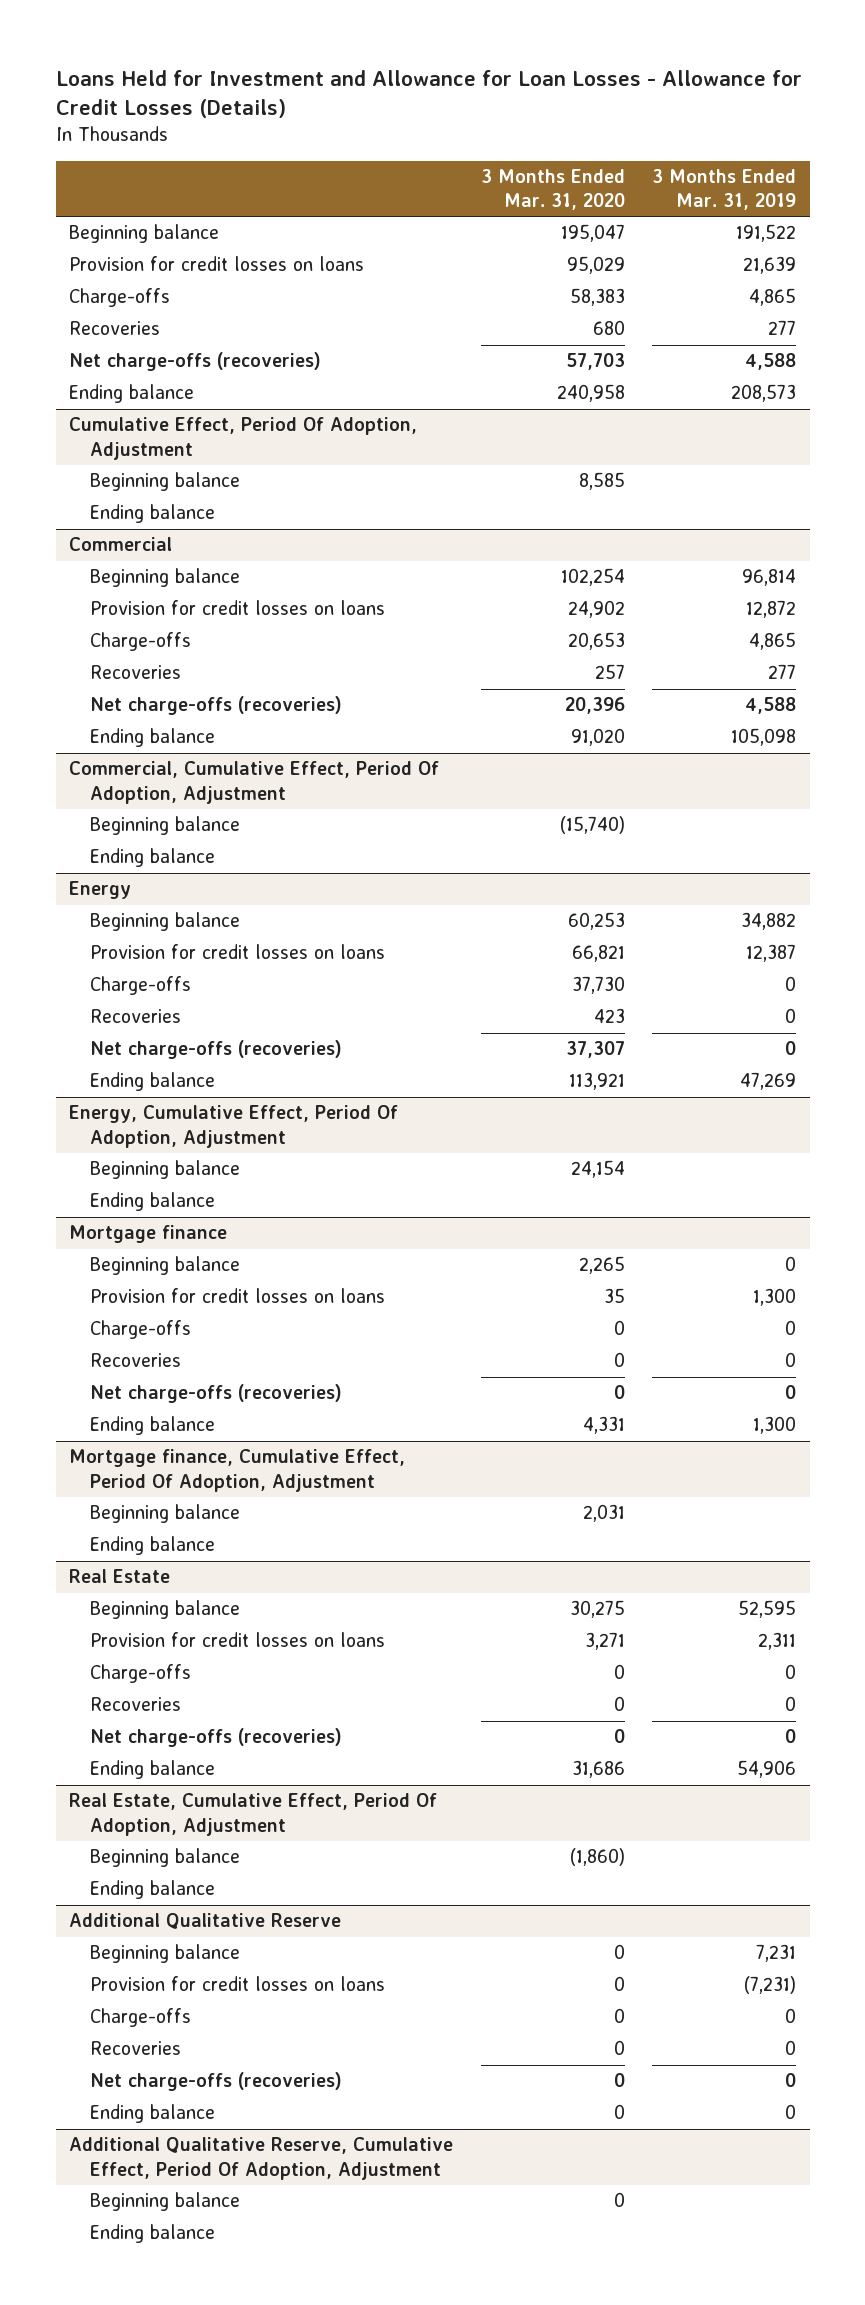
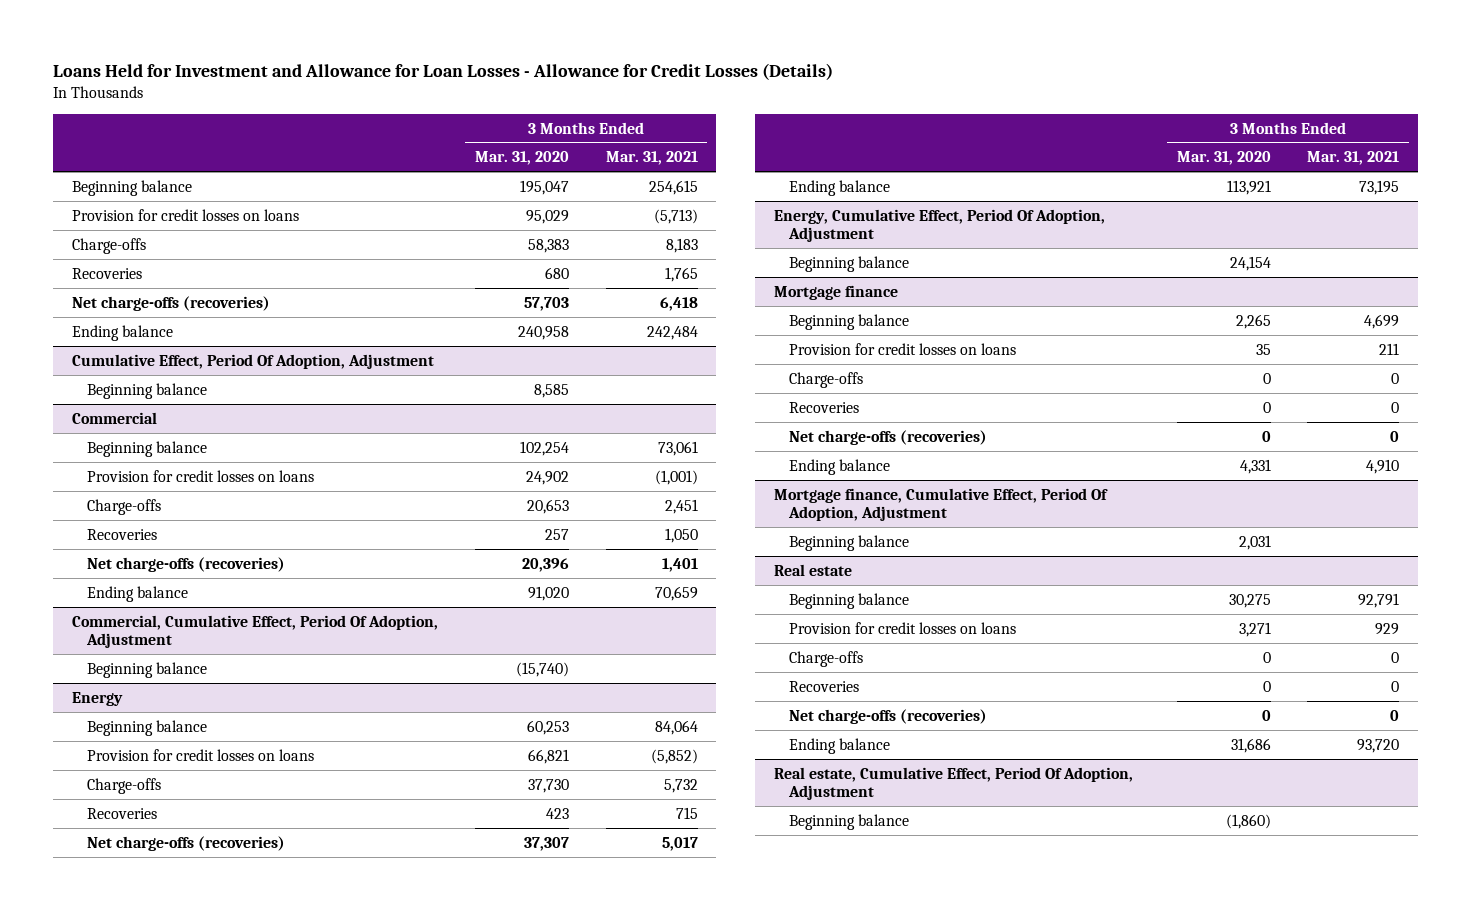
- | 3 Months Ended Mar. 31, 2020 | 3 Months Ended Mar. 31, 2019
+ | 3 Months Ended Mar. 31, 2020 | 3 Months Ended Mar. 31, 2021
@ Cumulative Effect, Period Of Adoption, Adjustment
- Ending balance
@ Commercial, Cumulative Effect, Period Of Adoption, Adjustment
- Ending balance
@ Energy, Cumulative Effect, Period Of Adoption, Adjustment
- Ending balance
@ Mortgage finance, Cumulative Effect, Period Of Adoption, Adjustment
- Ending balance
- Real Estate
+ Real estate
- Real Estate, Cumulative Effect, Period Of Adoption, Adjustment
+ Real estate, Cumulative Effect, Period Of Adoption, Adjustment
- Ending balance
- Additional Qualitative Reserve
- Beginning balance | 0 | 7,231
- Provision for credit losses on loans | 0 | (7,231)
- Charge-offs | 0 | 0
- Recoveries | 0 | 0
- Net charge-offs (recoveries) | 0 | 0
- Ending balance | 0 | 0
- Additional Qualitative Reserve, Cumulative Effect, Period Of Adoption, Adjustment
- Beginning balance | 0 |
- Ending balance

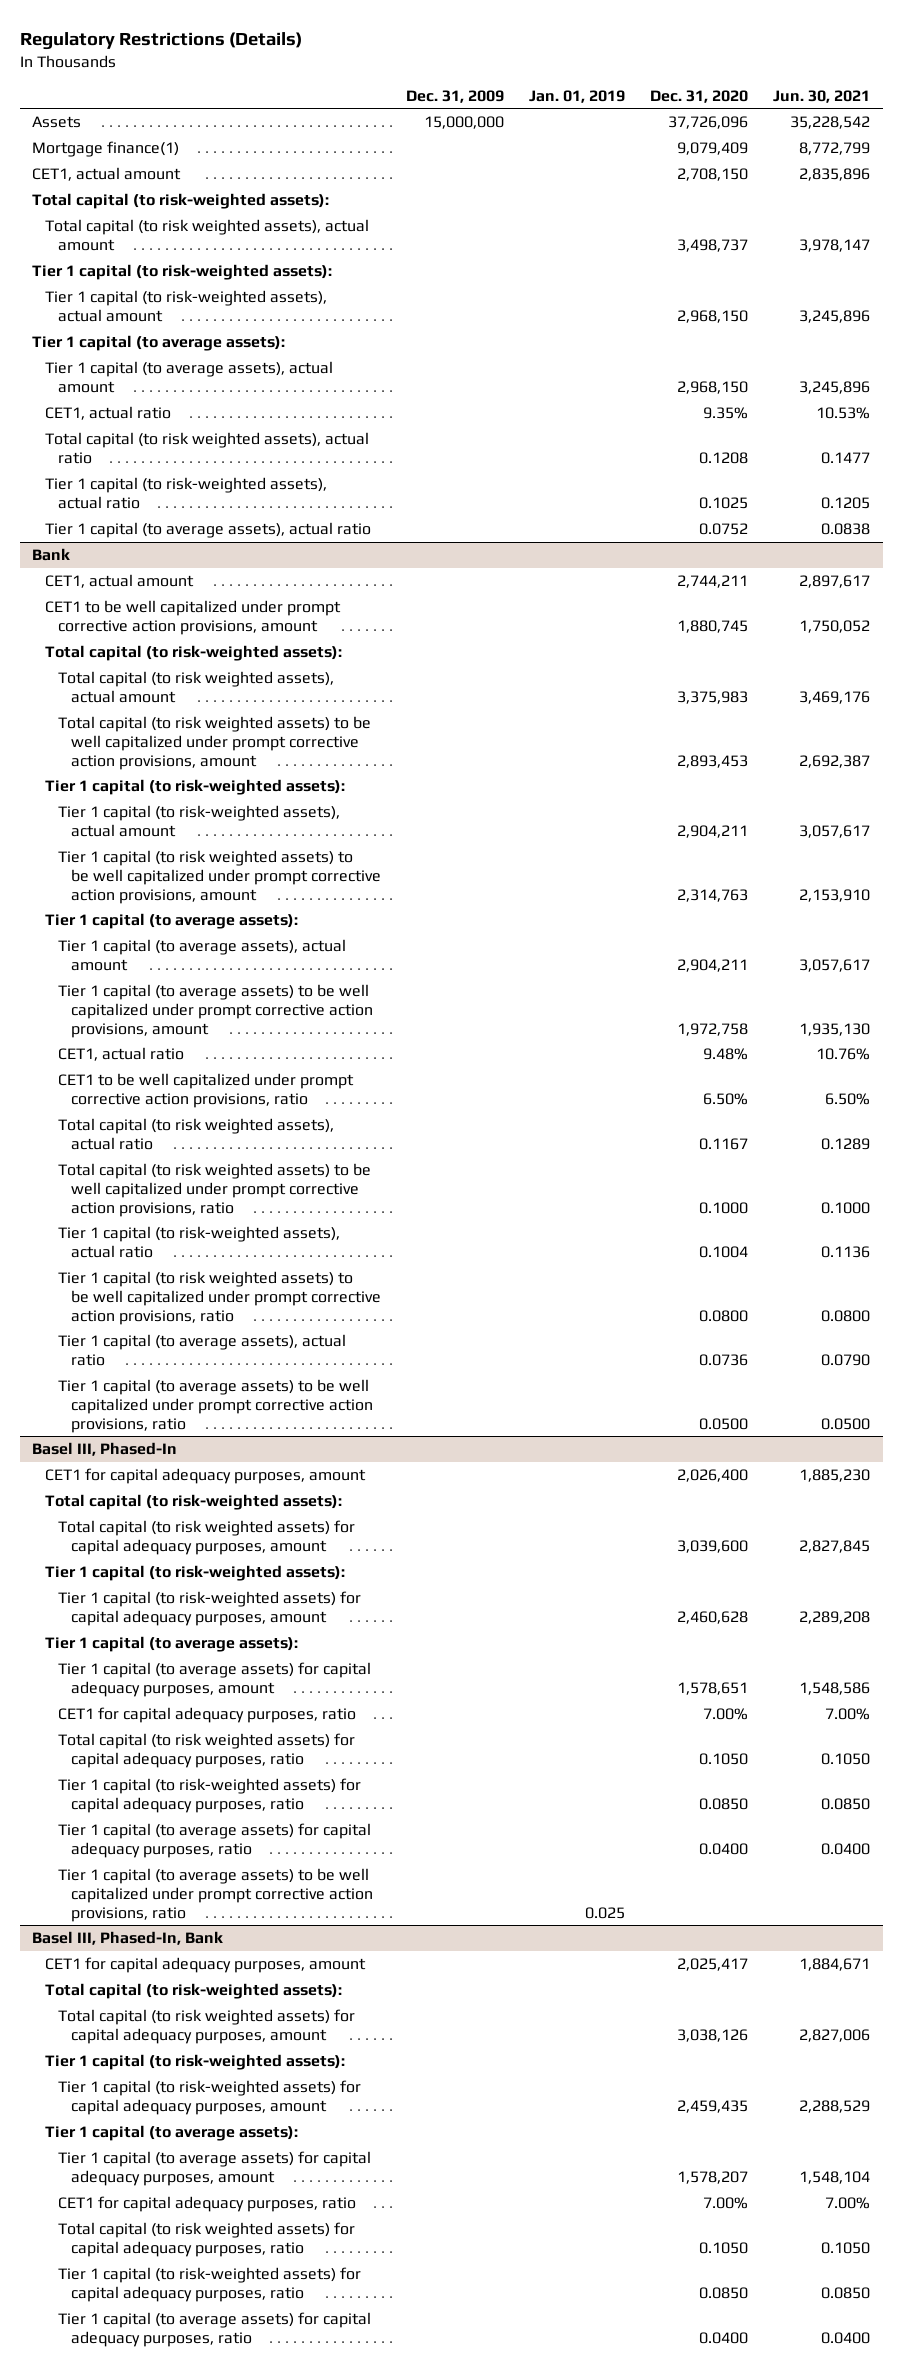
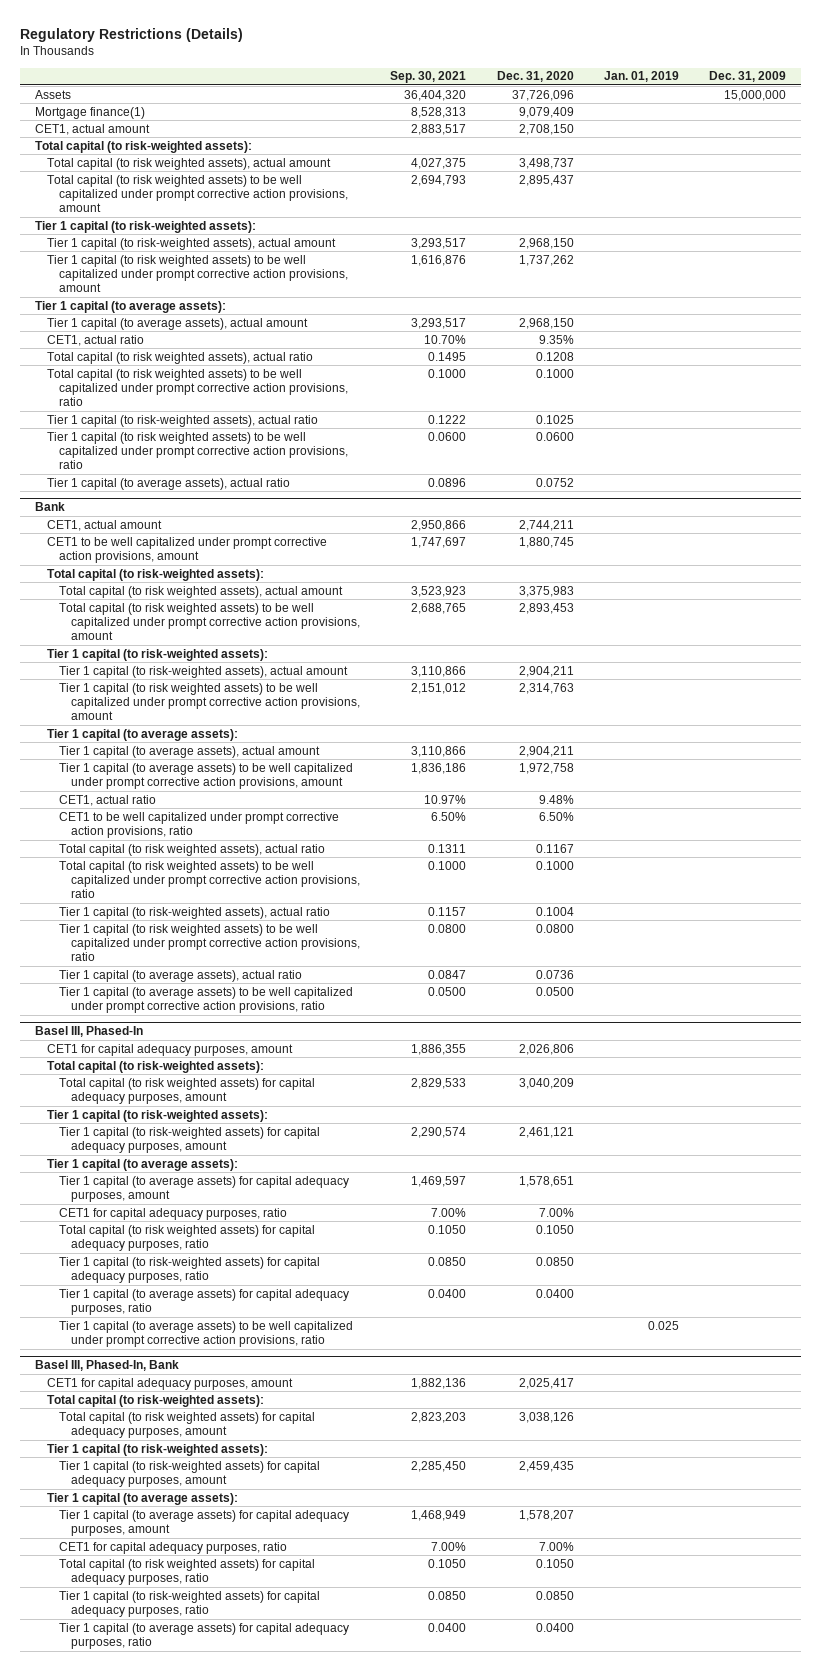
- | Dec. 31, 2009 | Jan. 01, 2019 | Dec. 31, 2020 | Jun. 30, 2021
+ | Sep. 30, 2021 | Dec. 31, 2020 | Jan. 01, 2019 | Dec. 31, 2009
+ Total capital (to risk weighted assets) to be well capitalized under prompt corrective action provisions, amount | 2,694,793 | 2,895,437 | |
+ Tier 1 capital (to risk weighted assets) to be well capitalized under prompt corrective action provisions, amount | 1,616,876 | 1,737,262 | |
+ Total capital (to risk weighted assets) to be well capitalized under prompt corrective action provisions, ratio | 0.1000 | 0.1000 | |
+ Tier 1 capital (to risk weighted assets) to be well capitalized under prompt corrective action provisions, ratio | 0.0600 | 0.0600 | |
@ Basel III, Phased-In
- CET1 for capital adequacy purposes, amount | | | 2,026,400 | 1,885,230
+ CET1 for capital adequacy purposes, amount | 1,886,355 | 2,026,806 | |
- Total capital (to risk weighted assets) for capital adequacy purposes, amount | | | 3,039,600 | 2,827,845
+ Total capital (to risk weighted assets) for capital adequacy purposes, amount | 2,829,533 | 3,040,209 | |
- Tier 1 capital (to risk-weighted assets) for capital adequacy purposes, amount | | | 2,460,628 | 2,289,208
+ Tier 1 capital (to risk-weighted assets) for capital adequacy purposes, amount | 2,290,574 | 2,461,121 | |

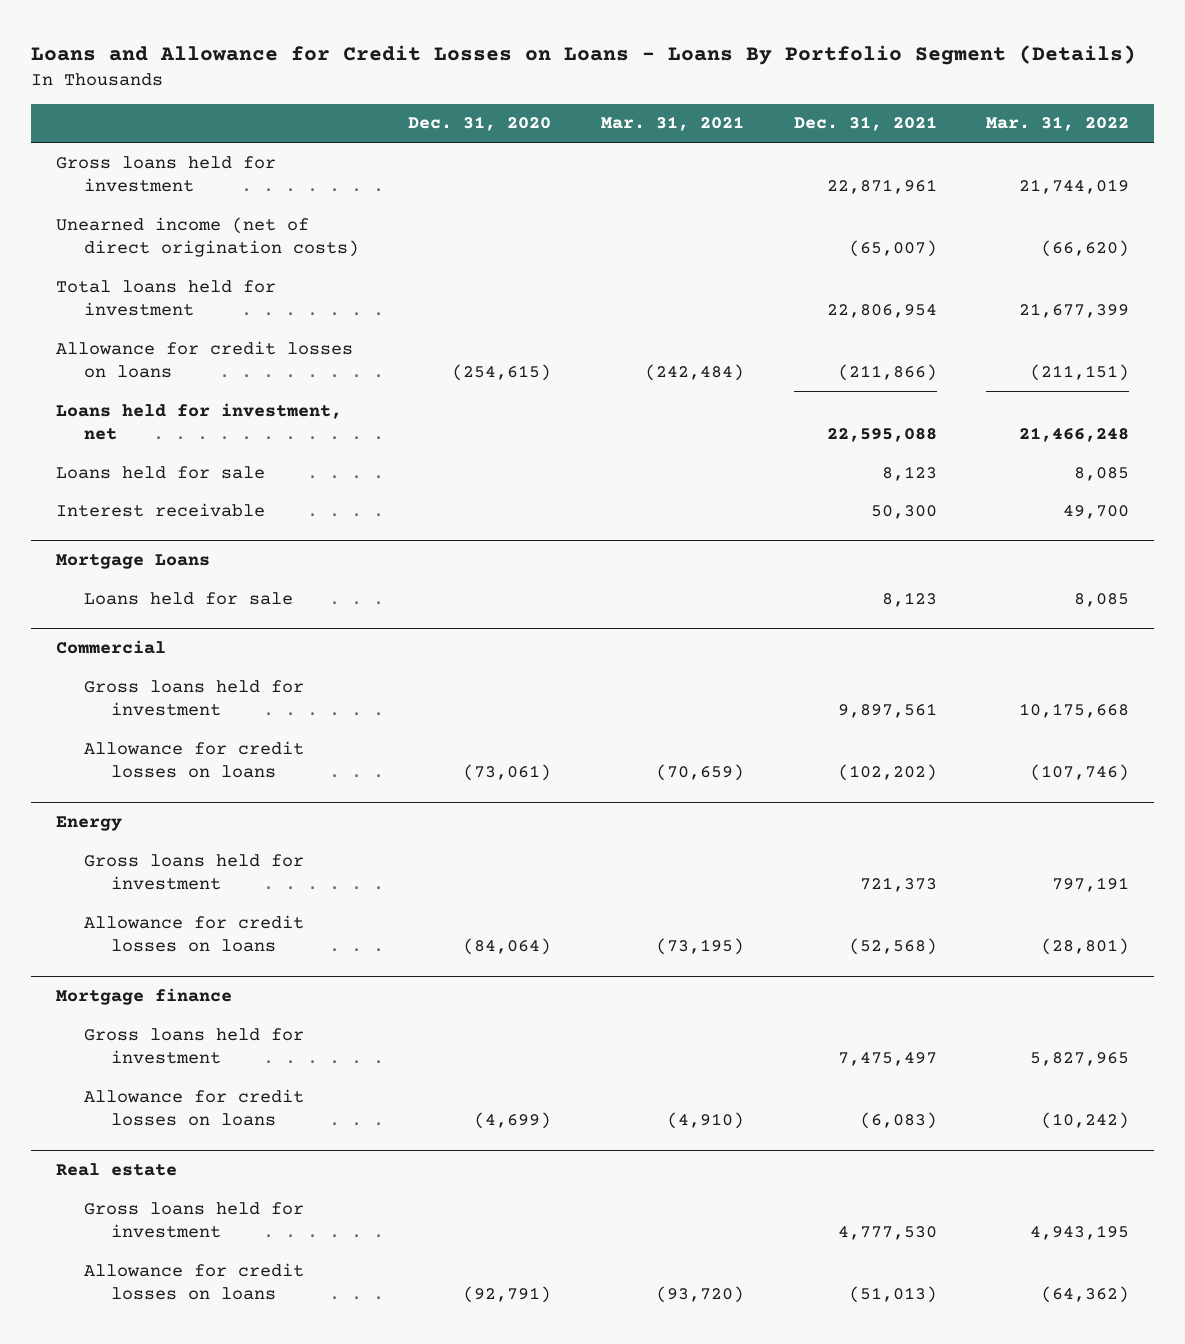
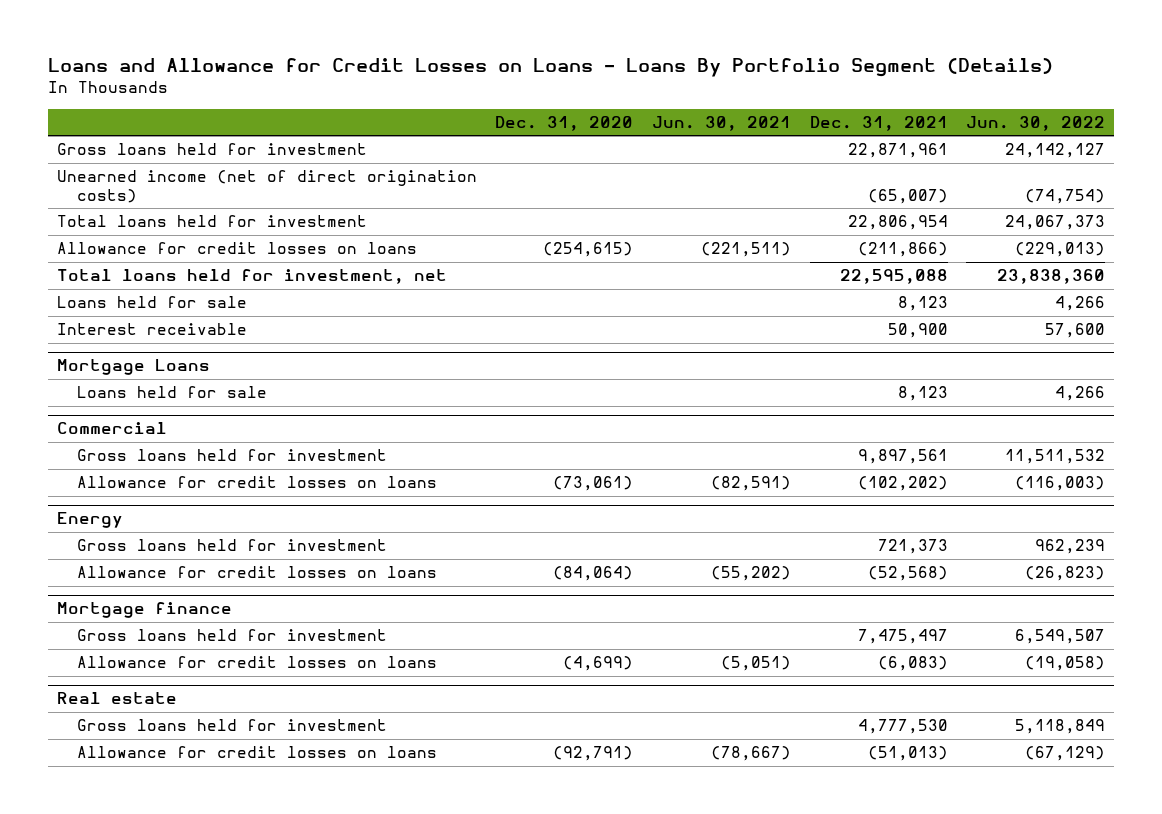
- | Dec. 31, 2020 | Mar. 31, 2021 | Dec. 31, 2021 | Mar. 31, 2022
+ | Dec. 31, 2020 | Jun. 30, 2021 | Dec. 31, 2021 | Jun. 30, 2022
- Loans held for investment, net | | | 22,595,088 | 21,466,248
+ Total loans held for investment, net | | | 22,595,088 | 23,838,360
- Interest receivable | | | 50,300 | 49,700
+ Interest receivable | | | 50,900 | 57,600

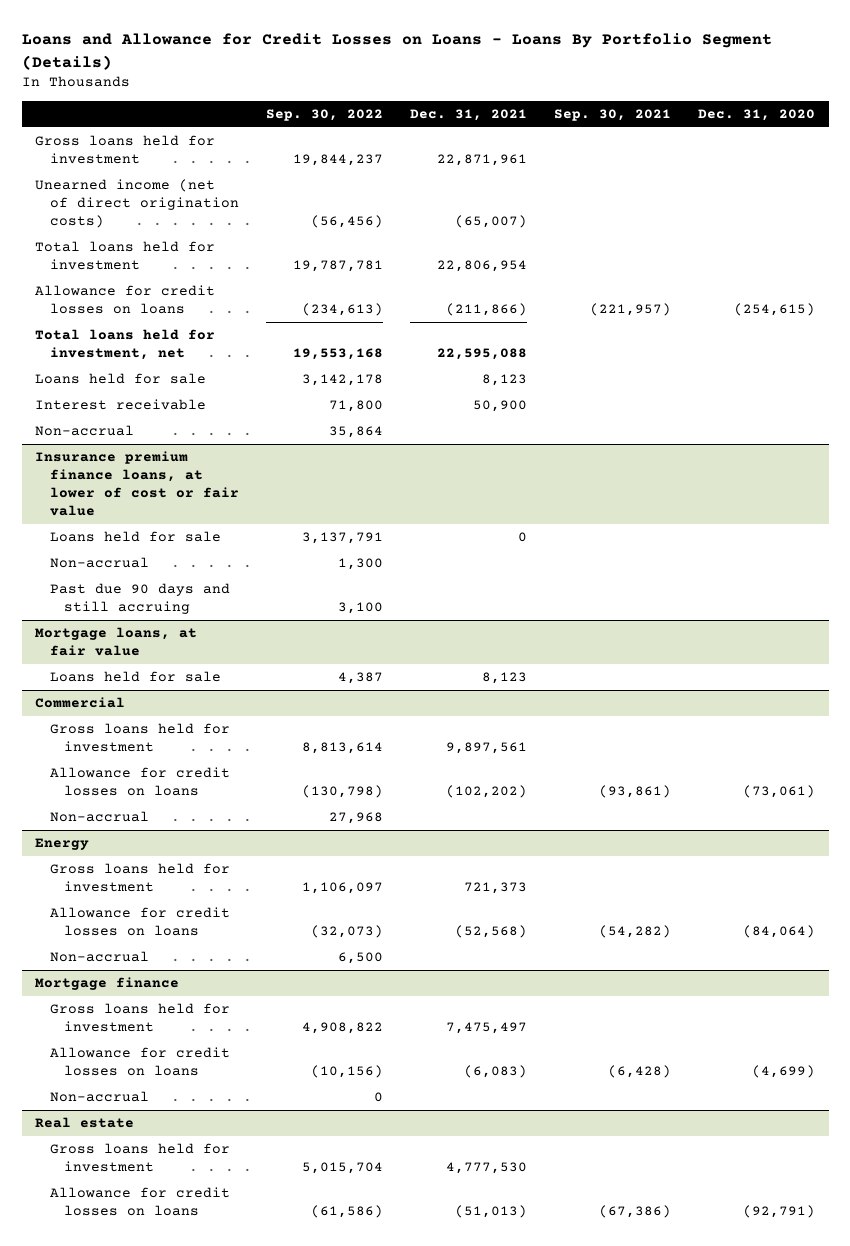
- | Dec. 31, 2020 | Jun. 30, 2021 | Dec. 31, 2021 | Jun. 30, 2022
+ | Sep. 30, 2022 | Dec. 31, 2021 | Sep. 30, 2021 | Dec. 31, 2020
- Mortgage Loans
+ Non-accrual | 35,864 | | |
+ Insurance premium finance loans, at lower of cost or fair value
+ Loans held for sale | 3,137,791 | 0 | |
+ Non-accrual | 1,300 | | |
+ Past due 90 days and still accruing | 3,100 | | |
+ Mortgage loans, at fair value
@ Commercial
+ Non-accrual | 27,968 | | |
@ Energy
+ Non-accrual | 6,500 | | |
@ Mortgage finance
+ Non-accrual | 0 | | |

